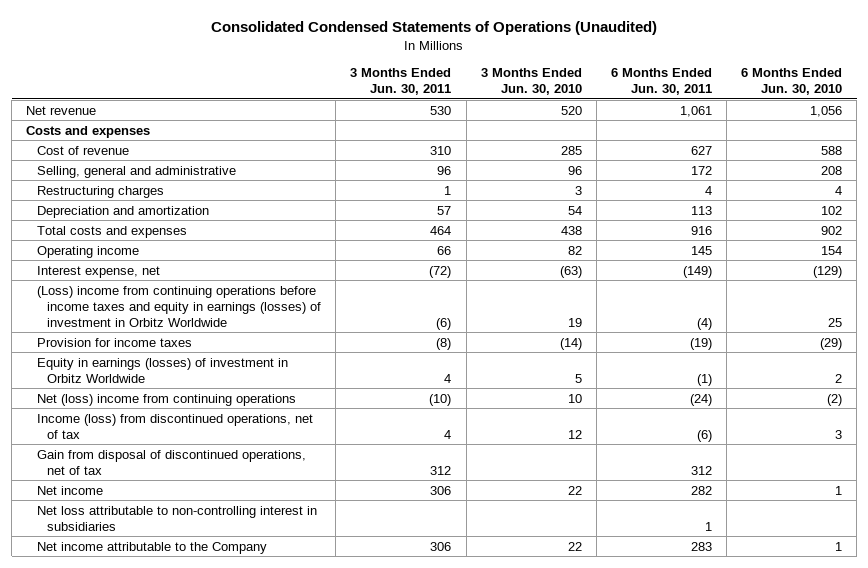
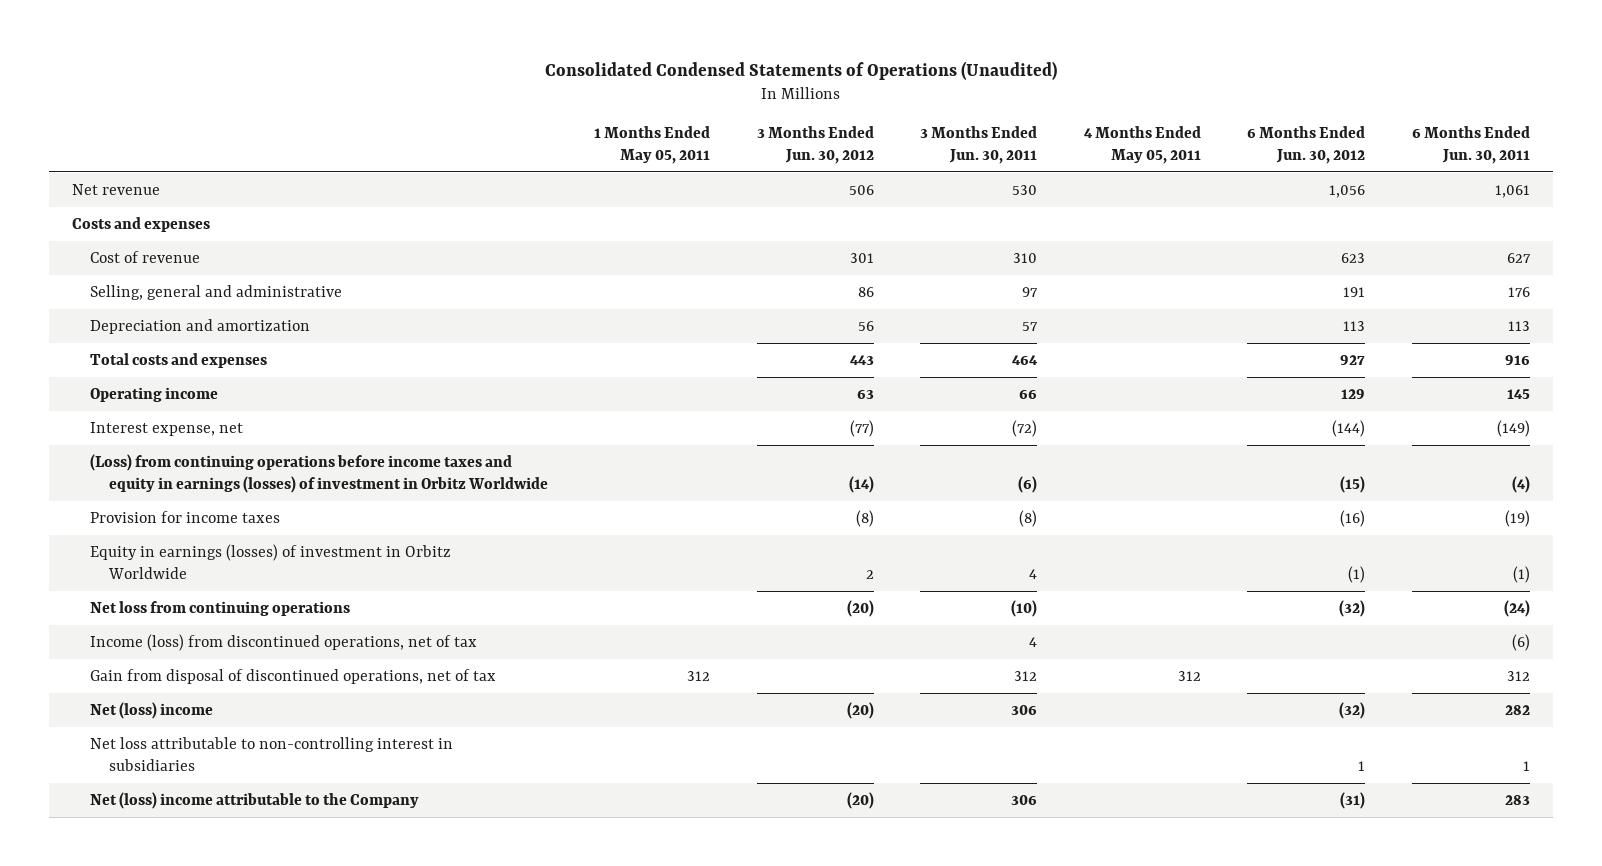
- | 3 Months Ended Jun. 30, 2011 | 3 Months Ended Jun. 30, 2010 | 6 Months Ended Jun. 30, 2011 | 6 Months Ended Jun. 30, 2010
+ | 1 Months Ended May 05, 2011 | 3 Months Ended Jun. 30, 2012 | 3 Months Ended Jun. 30, 2011 | 4 Months Ended May 05, 2011 | 6 Months Ended Jun. 30, 2012 | 6 Months Ended Jun. 30, 2011
- Selling, general and administrative | 96 | 96 | 172 | 208
- Restructuring charges | 1 | 3 | 4 | 4
+ Selling, general and administrative | | 86 | 97 | | 191 | 176
- (Loss) income from continuing operations before income taxes and equity in earnings (losses) of investment in Orbitz Worldwide | (6) | 19 | (4) | 25
+ (Loss) from continuing operations before income taxes and equity in earnings (losses) of investment in Orbitz Worldwide | | (14) | (6) | | (15) | (4)
- Net (loss) income from continuing operations | (10) | 10 | (24) | (2)
+ Net loss from continuing operations | | (20) | (10) | | (32) | (24)
- Net income | 306 | 22 | 282 | 1
+ Net (loss) income | | (20) | 306 | | (32) | 282
- Net income attributable to the Company | 306 | 22 | 283 | 1
+ Net (loss) income attributable to the Company | | (20) | 306 | | (31) | 283

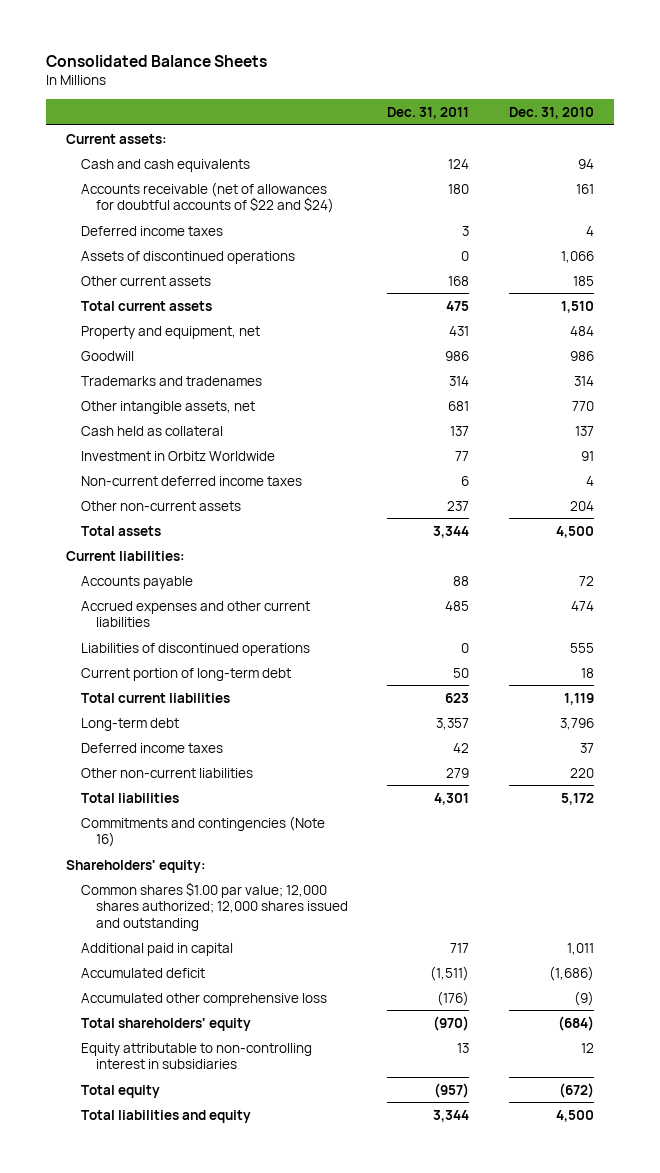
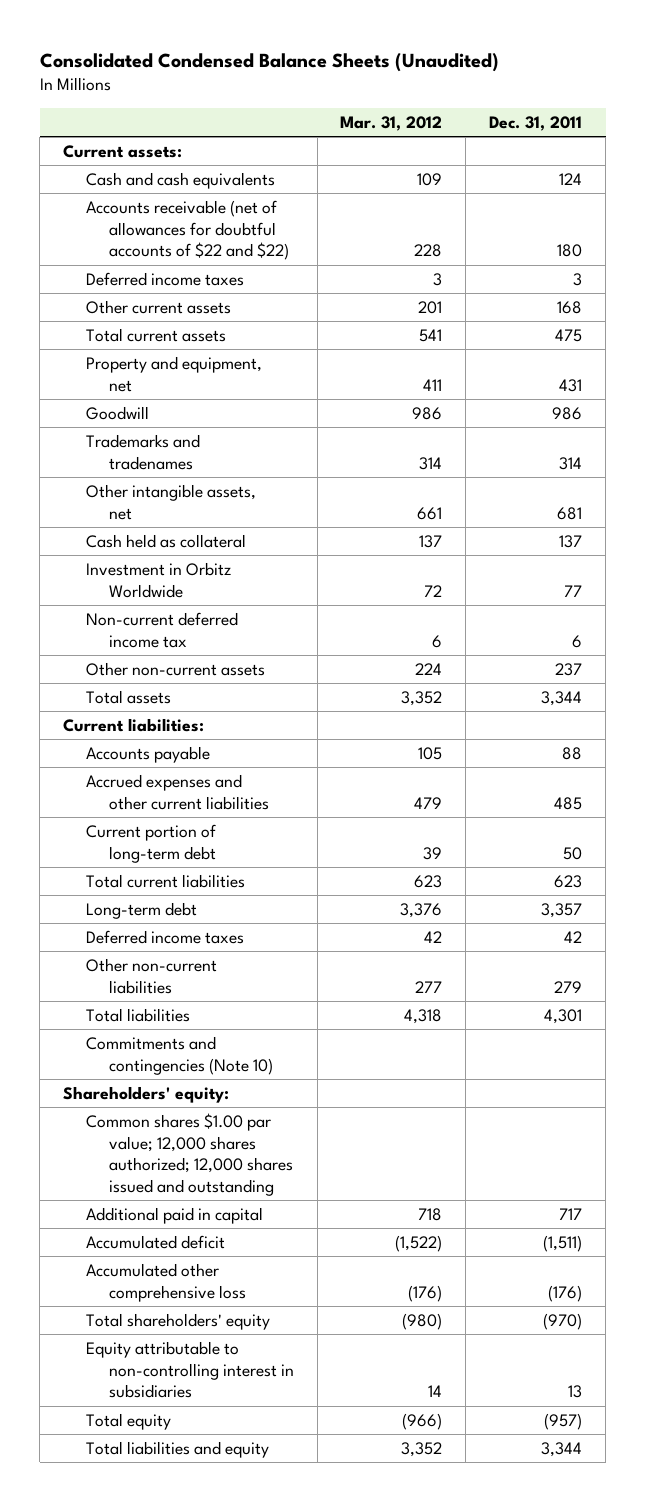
- Consolidated Balance Sheets
+ Consolidated Condensed Balance Sheets (Unaudited)
- | Dec. 31, 2011 | Dec. 31, 2010
+ | Mar. 31, 2012 | Dec. 31, 2011
- Accounts receivable (net of allowances for doubtful accounts of $22 and $24) | 180 | 161
+ Accounts receivable (net of allowances for doubtful accounts of $22 and $22) | 228 | 180
- Assets of discontinued operations | 0 | 1,066
- Non-current deferred income taxes | 6 | 4
+ Non-current deferred income tax | 6 | 6
- Liabilities of discontinued operations | 0 | 555
- Commitments and contingencies (Note 16)
+ Commitments and contingencies (Note 10)

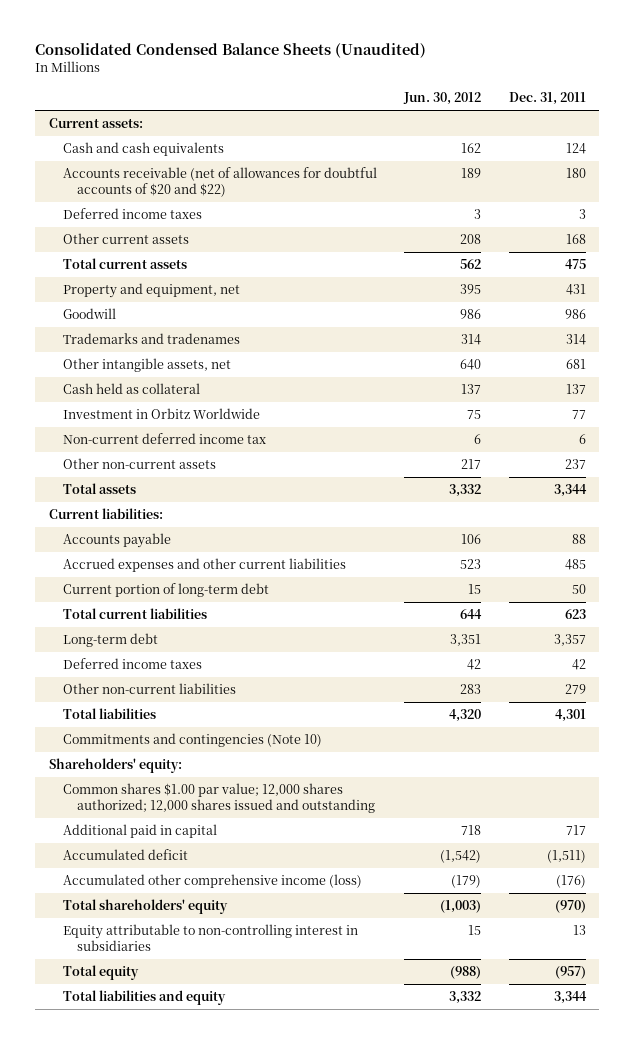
- | Mar. 31, 2012 | Dec. 31, 2011
+ | Jun. 30, 2012 | Dec. 31, 2011
- Accounts receivable (net of allowances for doubtful accounts of $22 and $22) | 228 | 180
+ Accounts receivable (net of allowances for doubtful accounts of $20 and $22) | 189 | 180
- Accumulated other comprehensive loss | (176) | (176)
+ Accumulated other comprehensive income (loss) | (179) | (176)

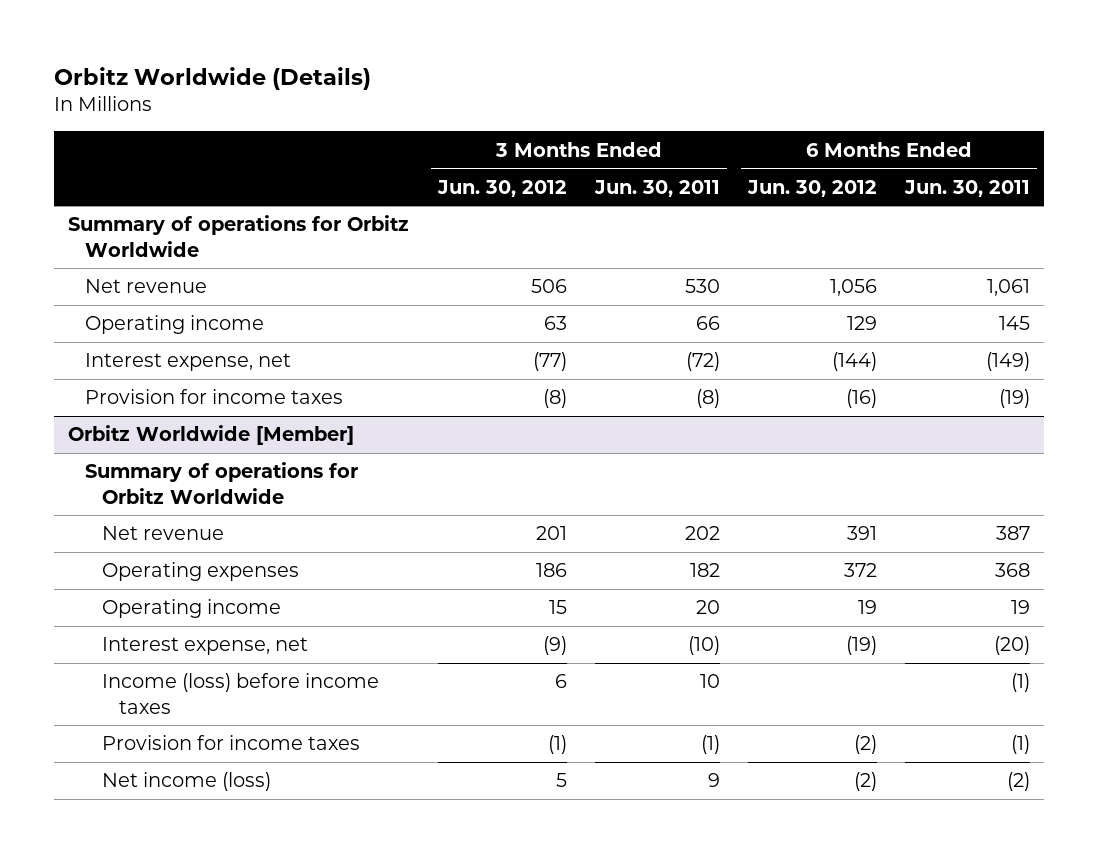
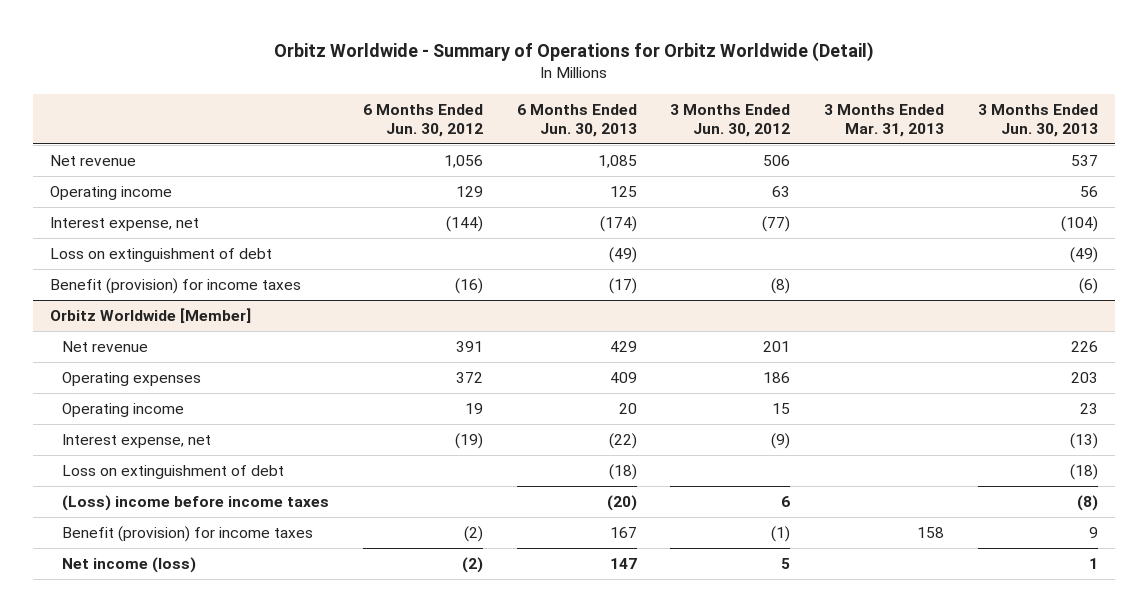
- Orbitz Worldwide (Details)
+ Orbitz Worldwide - Summary of Operations for Orbitz Worldwide (Detail)
- | 3 Months Ended Jun. 30, 2012 | 3 Months Ended Jun. 30, 2011 | 6 Months Ended Jun. 30, 2012 | 6 Months Ended Jun. 30, 2011
+ | 6 Months Ended Jun. 30, 2012 | 6 Months Ended Jun. 30, 2013 | 3 Months Ended Jun. 30, 2012 | 3 Months Ended Mar. 31, 2013 | 3 Months Ended Jun. 30, 2013
- Summary of operations for Orbitz Worldwide
- Provision for income taxes | (8) | (8) | (16) | (19)
+ Loss on extinguishment of debt | | (49) | | | (49)
+ Benefit (provision) for income taxes | (16) | (17) | (8) | | (6)
@ Orbitz Worldwide [Member]
- Summary of operations for Orbitz Worldwide
- Income (loss) before income taxes | 6 | 10 | | (1)
- Provision for income taxes | (1) | (1) | (2) | (1)
+ Loss on extinguishment of debt | | (18) | | | (18)
+ (Loss) income before income taxes | | (20) | 6 | | (8)
+ Benefit (provision) for income taxes | (2) | 167 | (1) | 158 | 9

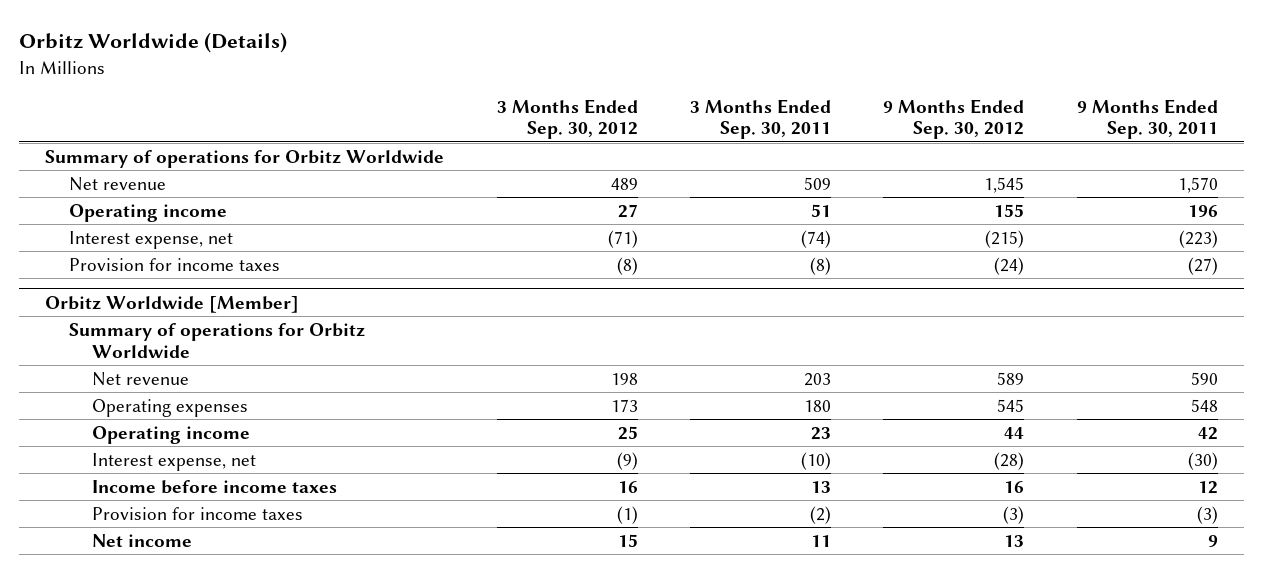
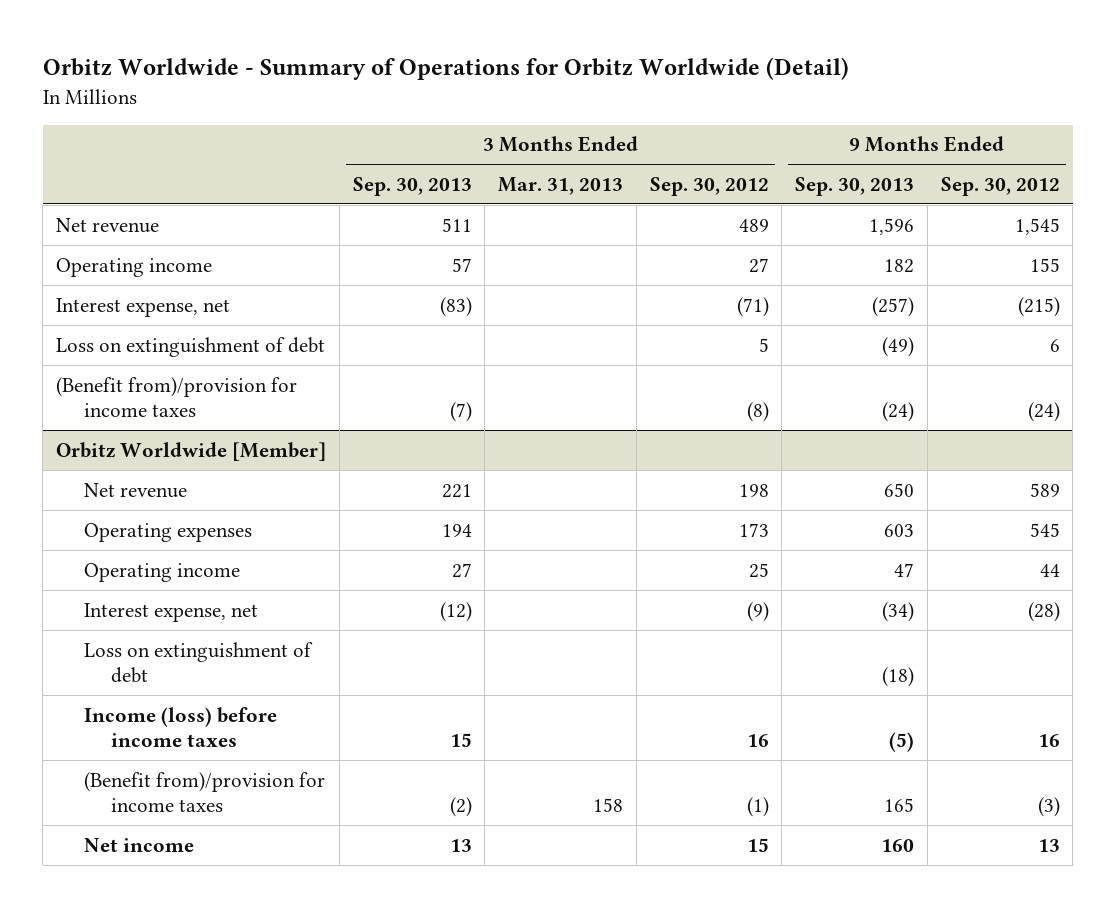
- Orbitz Worldwide (Details)
+ Orbitz Worldwide - Summary of Operations for Orbitz Worldwide (Detail)
- | 3 Months Ended Sep. 30, 2012 | 3 Months Ended Sep. 30, 2011 | 9 Months Ended Sep. 30, 2012 | 9 Months Ended Sep. 30, 2011
+ | 3 Months Ended Sep. 30, 2013 | 3 Months Ended Mar. 31, 2013 | 3 Months Ended Sep. 30, 2012 | 9 Months Ended Sep. 30, 2013 | 9 Months Ended Sep. 30, 2012
- Summary of operations for Orbitz Worldwide
- Provision for income taxes | (8) | (8) | (24) | (27)
+ Loss on extinguishment of debt | | | 5 | (49) | 6
+ (Benefit from)/provision for income taxes | (7) | | (8) | (24) | (24)
@ Orbitz Worldwide [Member]
- Summary of operations for Orbitz Worldwide
- Income before income taxes | 16 | 13 | 16 | 12
- Provision for income taxes | (1) | (2) | (3) | (3)
+ Loss on extinguishment of debt | | | | (18) |
+ Income (loss) before income taxes | 15 | | 16 | (5) | 16
+ (Benefit from)/provision for income taxes | (2) | 158 | (1) | 165 | (3)

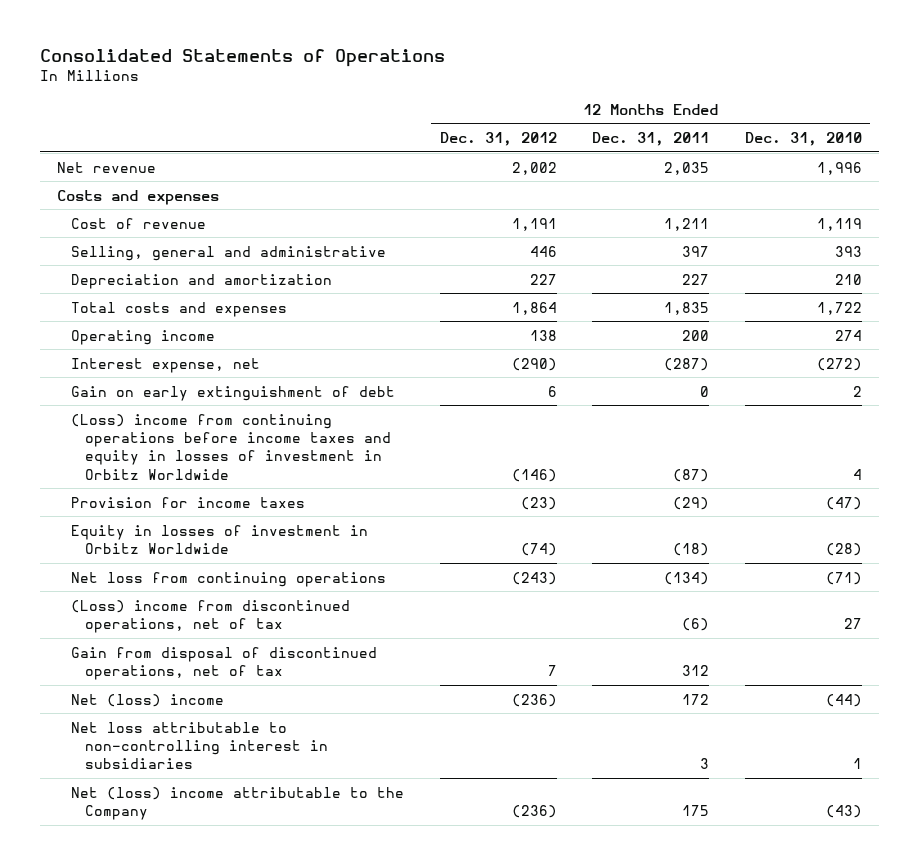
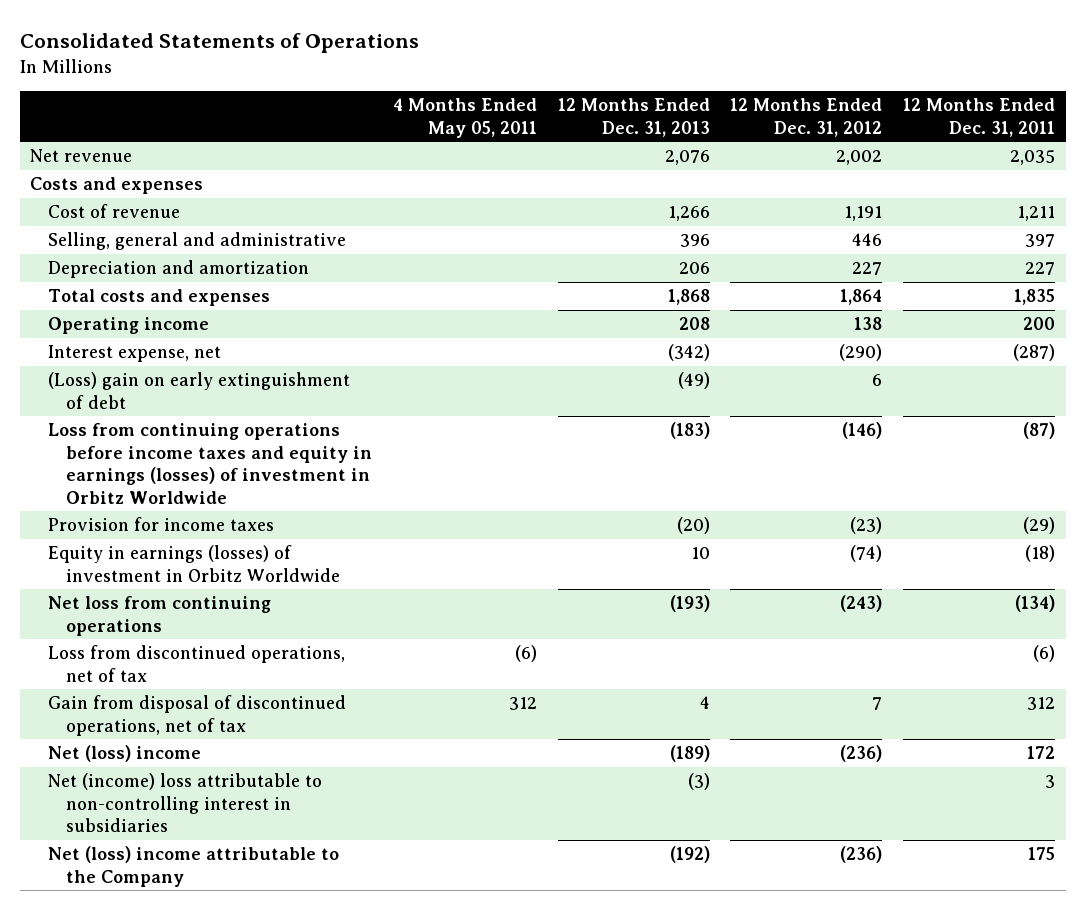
- | 12 Months Ended Dec. 31, 2012 | 12 Months Ended Dec. 31, 2011 | 12 Months Ended Dec. 31, 2010
+ | 4 Months Ended May 05, 2011 | 12 Months Ended Dec. 31, 2013 | 12 Months Ended Dec. 31, 2012 | 12 Months Ended Dec. 31, 2011
- Gain on early extinguishment of debt | 6 | 0 | 2
- (Loss) income from continuing operations before income taxes and equity in losses of investment in Orbitz Worldwide | (146) | (87) | 4
+ (Loss) gain on early extinguishment of debt | | (49) | 6 |
+ Loss from continuing operations before income taxes and equity in earnings (losses) of investment in Orbitz Worldwide | | (183) | (146) | (87)
- Equity in losses of investment in Orbitz Worldwide | (74) | (18) | (28)
+ Equity in earnings (losses) of investment in Orbitz Worldwide | | 10 | (74) | (18)
- (Loss) income from discontinued operations, net of tax | | (6) | 27
+ Loss from discontinued operations, net of tax | (6) | | | (6)
- Net loss attributable to non-controlling interest in subsidiaries | | 3 | 1
+ Net (income) loss attributable to non-controlling interest in subsidiaries | | (3) | | 3

